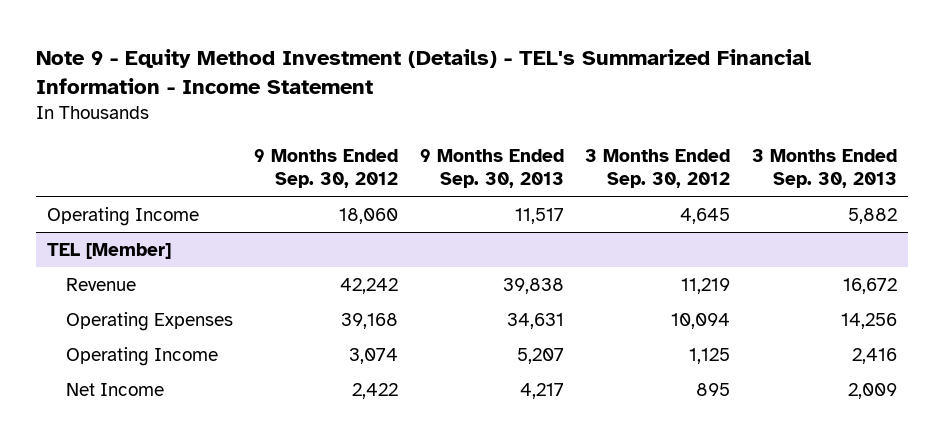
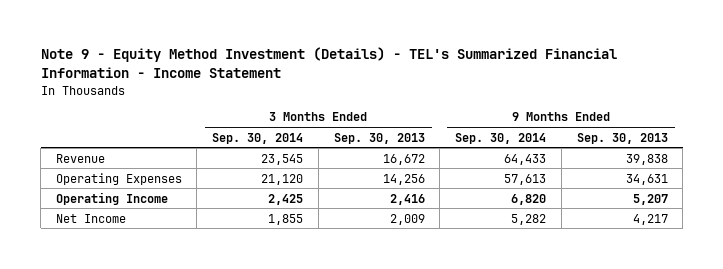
- | 9 Months Ended Sep. 30, 2012 | 9 Months Ended Sep. 30, 2013 | 3 Months Ended Sep. 30, 2012 | 3 Months Ended Sep. 30, 2013
+ | 3 Months Ended Sep. 30, 2014 | 3 Months Ended Sep. 30, 2013 | 9 Months Ended Sep. 30, 2014 | 9 Months Ended Sep. 30, 2013
- Operating Income | 18,060 | 11,517 | 4,645 | 5,882
- TEL [Member]

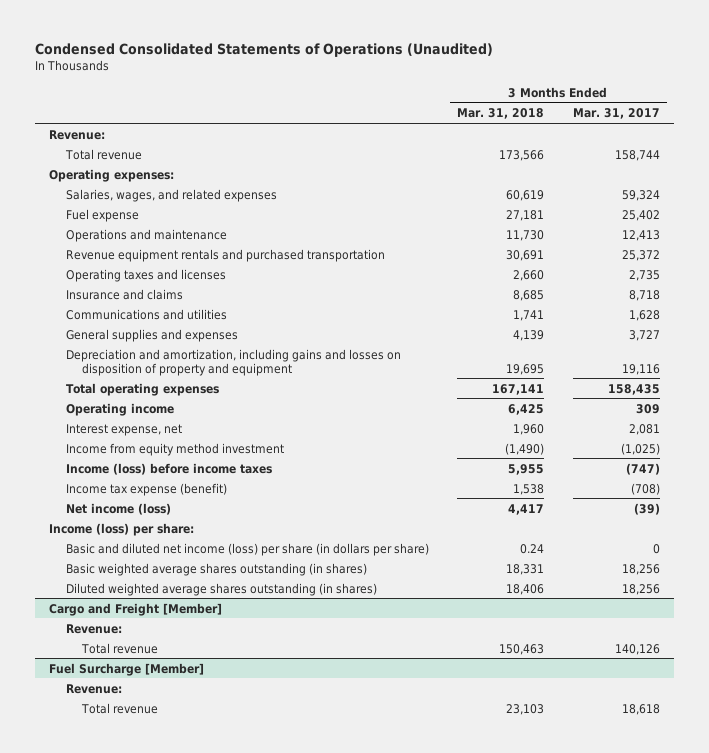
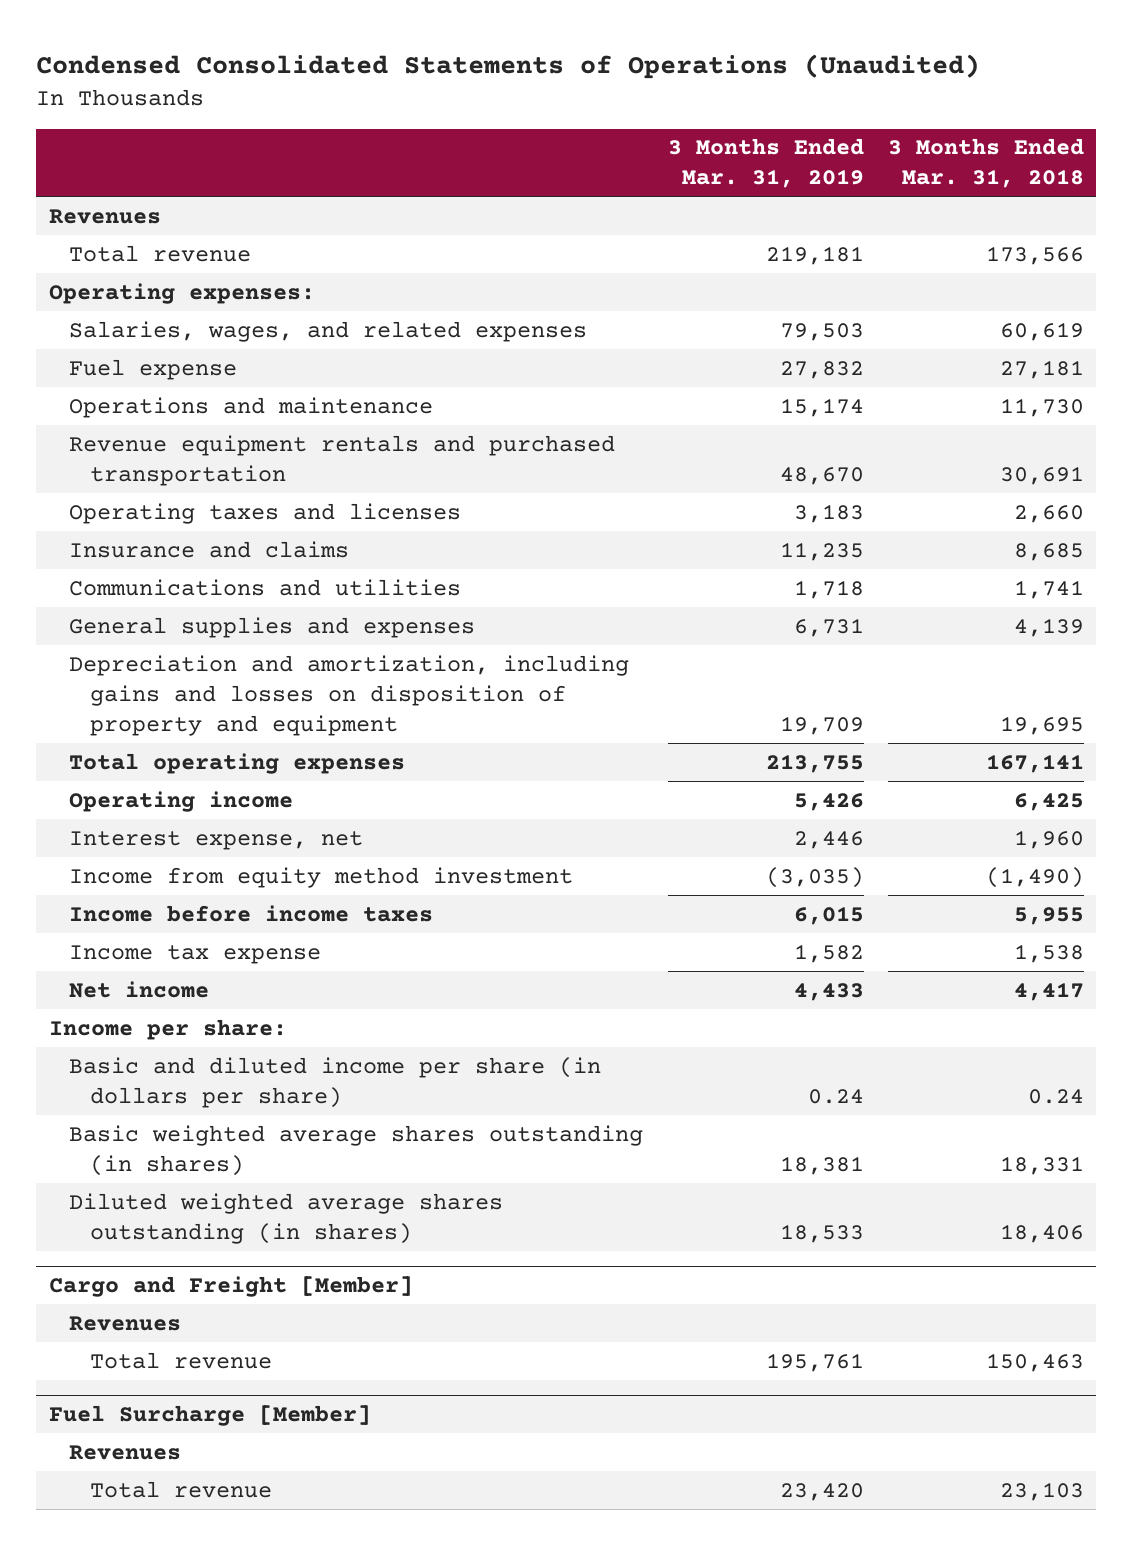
- | 3 Months Ended Mar. 31, 2018 | 3 Months Ended Mar. 31, 2017
+ | 3 Months Ended Mar. 31, 2019 | 3 Months Ended Mar. 31, 2018
- Revenue:
+ Revenues
- Income (loss) before income taxes | 5,955 | (747)
- Income tax expense (benefit) | 1,538 | (708)
- Net income (loss) | 4,417 | (39)
- Income (loss) per share:
- Basic and diluted net income (loss) per share (in dollars per share) | 0.24 | 0
+ Income before income taxes | 6,015 | 5,955
+ Income tax expense | 1,582 | 1,538
+ Net income | 4,433 | 4,417
+ Income per share:
+ Basic and diluted income per share (in dollars per share) | 0.24 | 0.24
@ Cargo and Freight [Member]
- Revenue:
+ Revenues
@ Fuel Surcharge [Member]
- Revenue:
+ Revenues

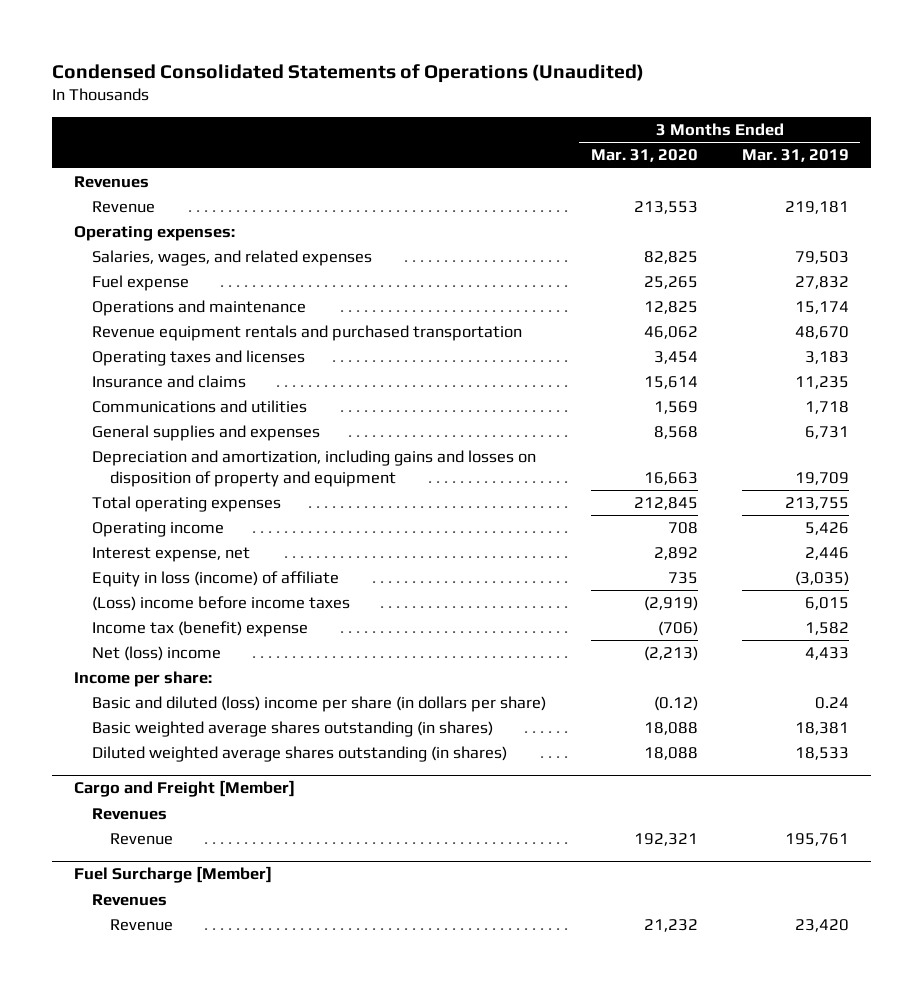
- | 3 Months Ended Mar. 31, 2019 | 3 Months Ended Mar. 31, 2018
+ | 3 Months Ended Mar. 31, 2020 | 3 Months Ended Mar. 31, 2019
- Total revenue | 219,181 | 173,566
+ Revenue | 213,553 | 219,181
- Income from equity method investment | (3,035) | (1,490)
- Income before income taxes | 6,015 | 5,955
- Income tax expense | 1,582 | 1,538
- Net income | 4,433 | 4,417
+ Equity in loss (income) of affiliate | 735 | (3,035)
+ (Loss) income before income taxes | (2,919) | 6,015
+ Income tax (benefit) expense | (706) | 1,582
+ Net (loss) income | (2,213) | 4,433
- Basic and diluted income per share (in dollars per share) | 0.24 | 0.24
+ Basic and diluted (loss) income per share (in dollars per share) | (0.12) | 0.24
@ Cargo and Freight [Member]
- Total revenue | 195,761 | 150,463
+ Revenue | 192,321 | 195,761
@ Fuel Surcharge [Member]
- Total revenue | 23,420 | 23,103
+ Revenue | 21,232 | 23,420

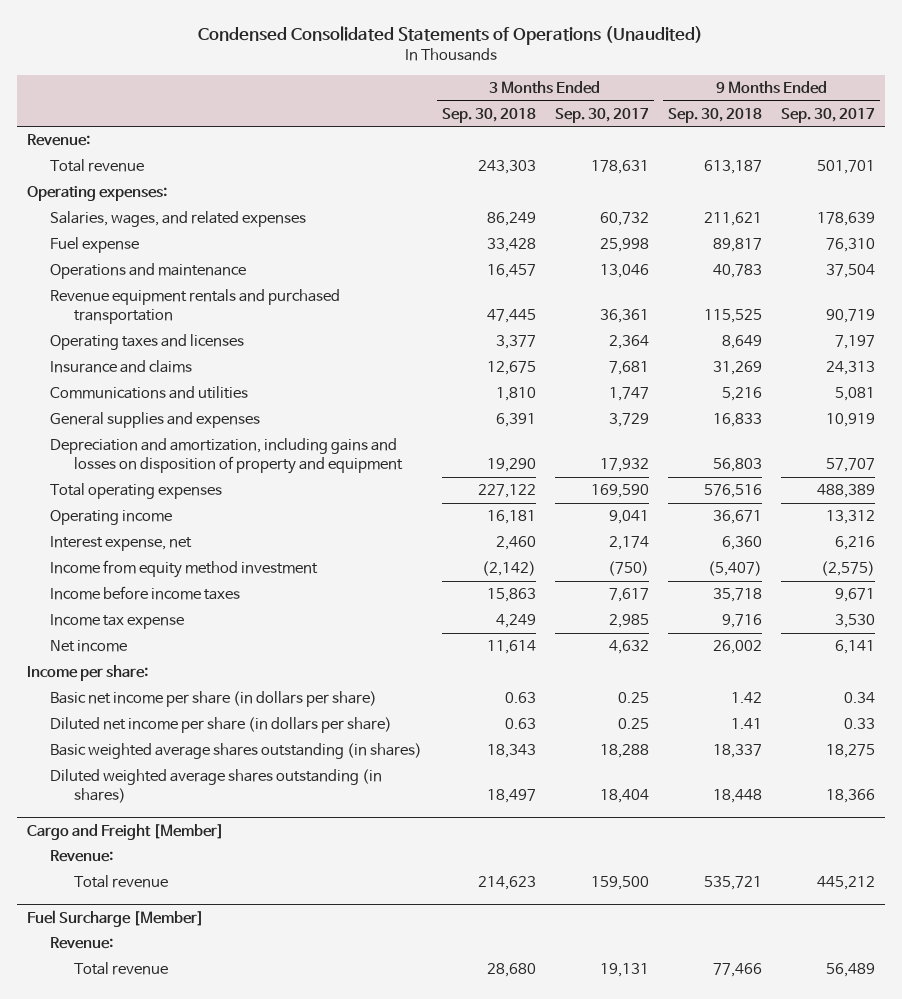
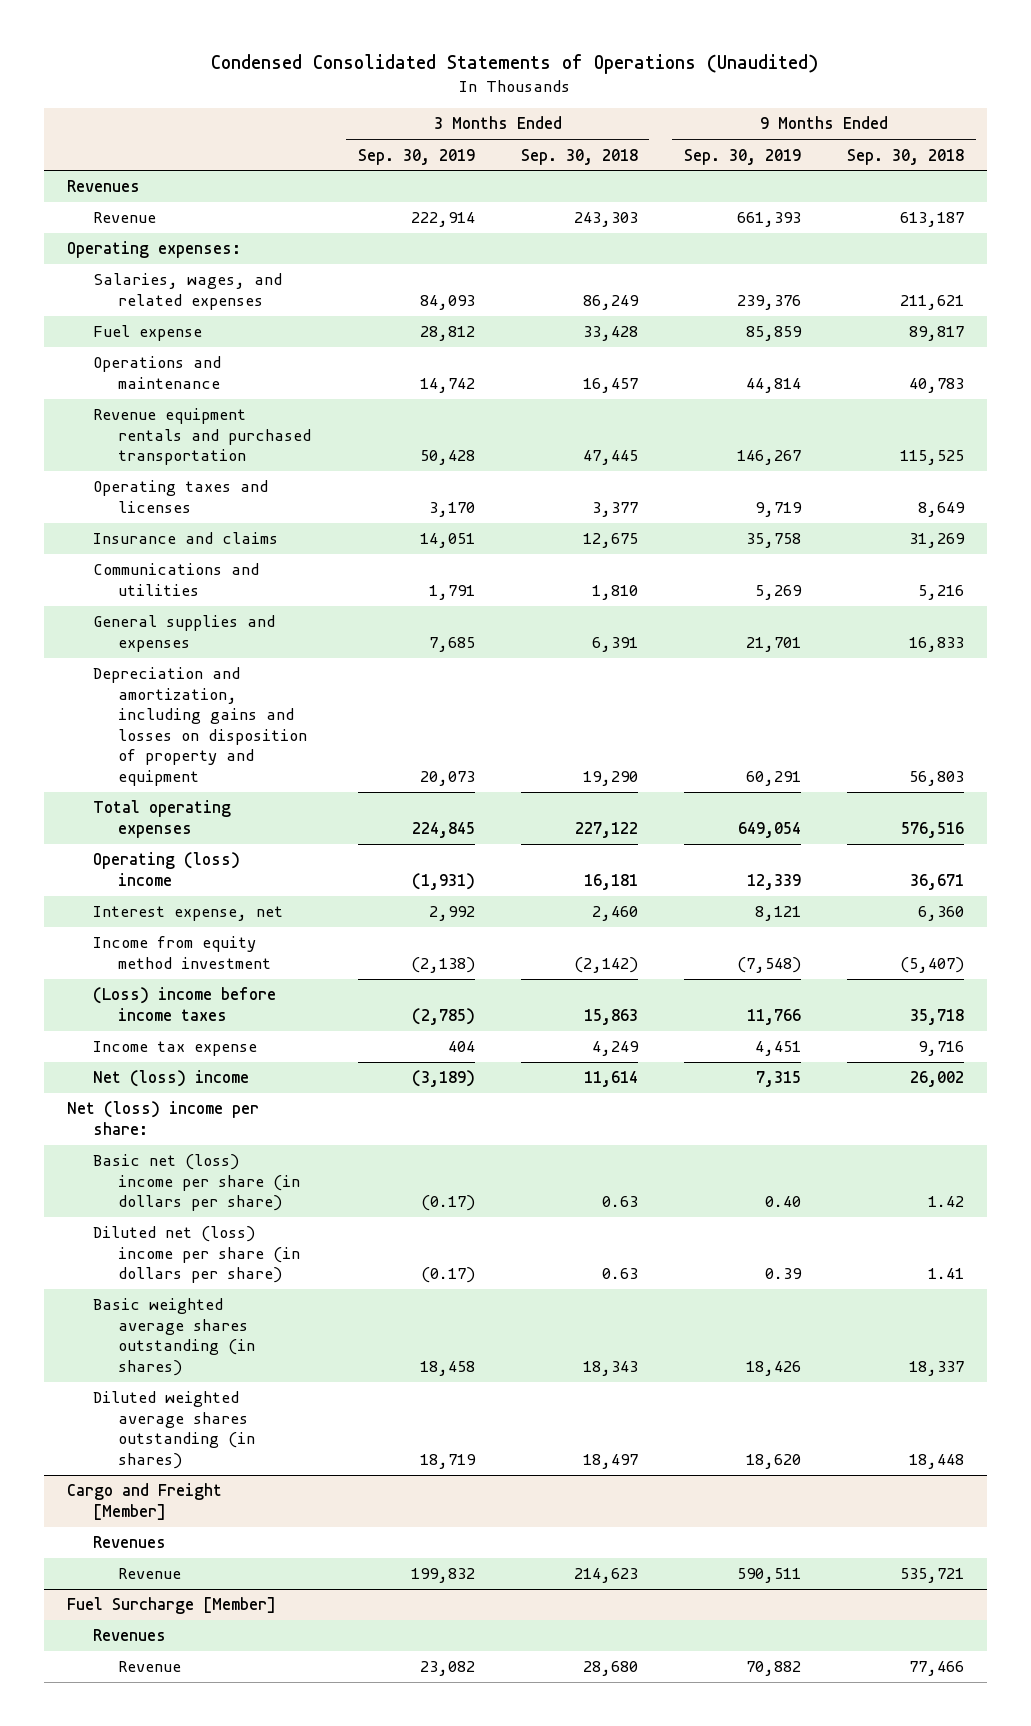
- | 3 Months Ended Sep. 30, 2018 | 3 Months Ended Sep. 30, 2017 | 9 Months Ended Sep. 30, 2018 | 9 Months Ended Sep. 30, 2017
+ | 3 Months Ended Sep. 30, 2019 | 3 Months Ended Sep. 30, 2018 | 9 Months Ended Sep. 30, 2019 | 9 Months Ended Sep. 30, 2018
- Revenue:
- Total revenue | 243,303 | 178,631 | 613,187 | 501,701
+ Revenues
+ Revenue | 222,914 | 243,303 | 661,393 | 613,187
- Operating income | 16,181 | 9,041 | 36,671 | 13,312
+ Operating (loss) income | (1,931) | 16,181 | 12,339 | 36,671
- Income before income taxes | 15,863 | 7,617 | 35,718 | 9,671
+ (Loss) income before income taxes | (2,785) | 15,863 | 11,766 | 35,718
- Net income | 11,614 | 4,632 | 26,002 | 6,141
- Income per share:
- Basic net income per share (in dollars per share) | 0.63 | 0.25 | 1.42 | 0.34
- Diluted net income per share (in dollars per share) | 0.63 | 0.25 | 1.41 | 0.33
+ Net (loss) income | (3,189) | 11,614 | 7,315 | 26,002
+ Net (loss) income per share:
+ Basic net (loss) income per share (in dollars per share) | (0.17) | 0.63 | 0.40 | 1.42
+ Diluted net (loss) income per share (in dollars per share) | (0.17) | 0.63 | 0.39 | 1.41
@ Cargo and Freight [Member]
- Revenue:
- Total revenue | 214,623 | 159,500 | 535,721 | 445,212
+ Revenues
+ Revenue | 199,832 | 214,623 | 590,511 | 535,721
@ Fuel Surcharge [Member]
- Revenue:
- Total revenue | 28,680 | 19,131 | 77,466 | 56,489
+ Revenues
+ Revenue | 23,082 | 28,680 | 70,882 | 77,466

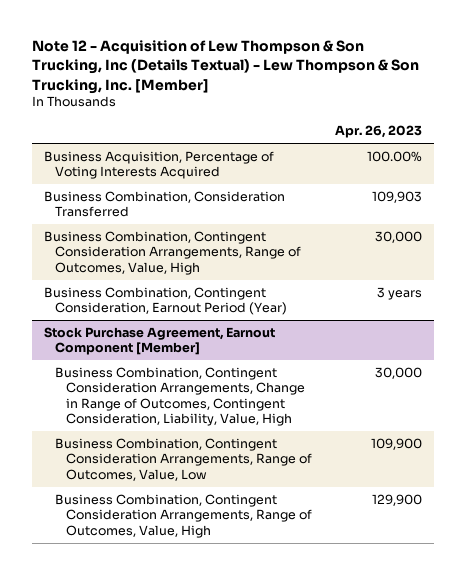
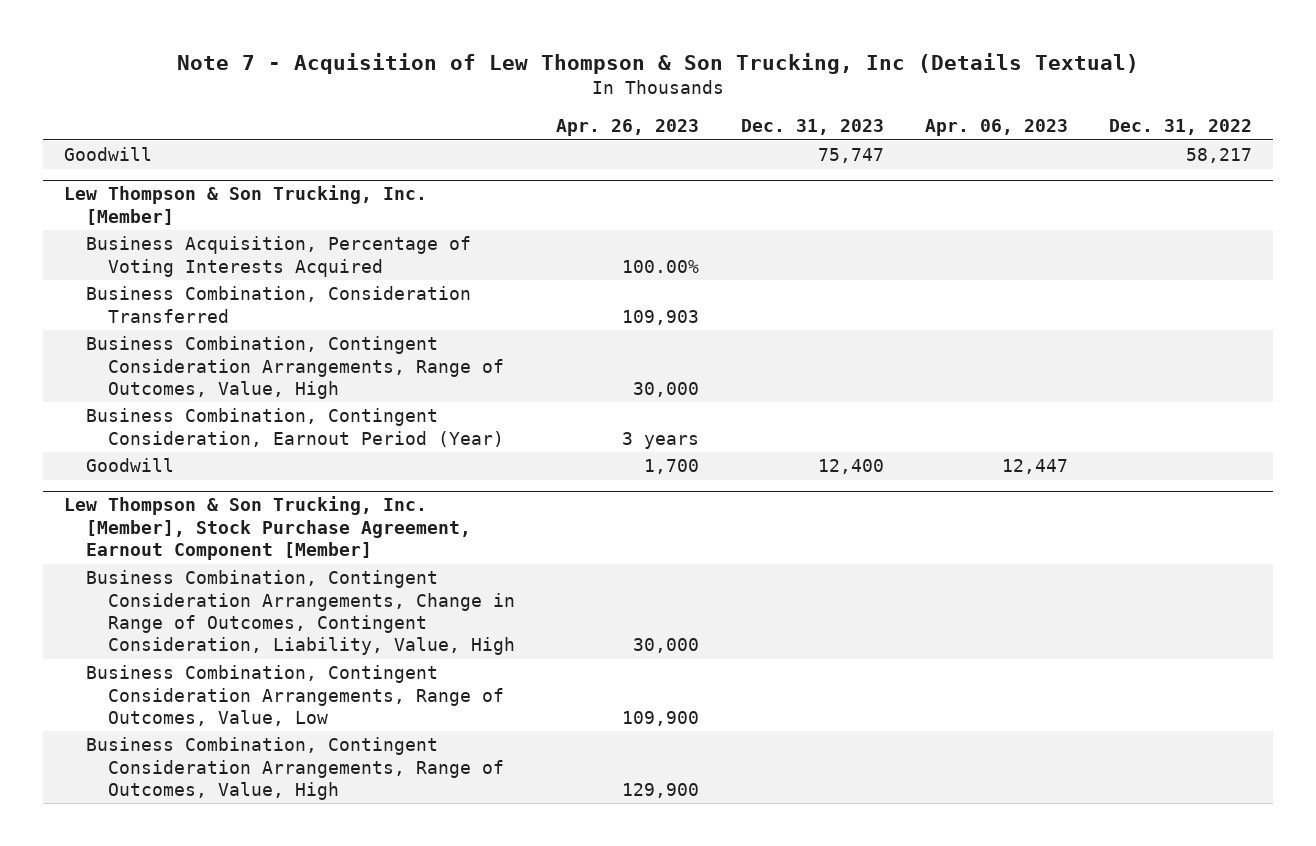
- Note 12 - Acquisition of Lew Thompson & Son Trucking, Inc (Details Textual) - Lew Thompson & Son Trucking, Inc. [Member]
+ Note 7 - Acquisition of Lew Thompson & Son Trucking, Inc (Details Textual)
- | Apr. 26, 2023
+ | Apr. 26, 2023 | Dec. 31, 2023 | Apr. 06, 2023 | Dec. 31, 2022
+ Goodwill | | 75,747 | | 58,217
+ Lew Thompson & Son Trucking, Inc. [Member]
- Stock Purchase Agreement, Earnout Component [Member]
+ Goodwill | 1,700 | 12,400 | 12,447 |
+ Lew Thompson & Son Trucking, Inc. [Member], Stock Purchase Agreement, Earnout Component [Member]

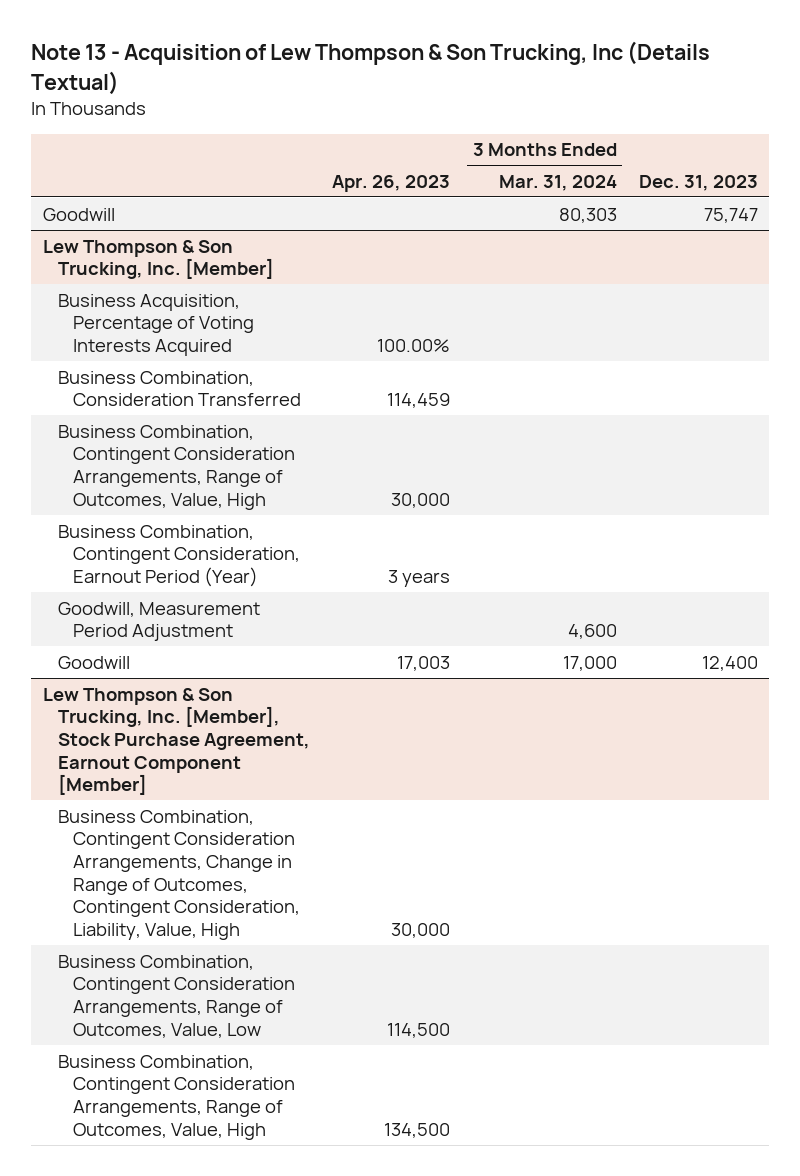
- Note 7 - Acquisition of Lew Thompson & Son Trucking, Inc (Details Textual)
+ Note 13 - Acquisition of Lew Thompson & Son Trucking, Inc (Details Textual)
- | Apr. 26, 2023 | Dec. 31, 2023 | Apr. 06, 2023 | Dec. 31, 2022
+ | Apr. 26, 2023 | 3 Months Ended Mar. 31, 2024 | Dec. 31, 2023
@ Lew Thompson & Son Trucking, Inc. [Member]
- Business Combination, Consideration Transferred | 109,903 | | |
+ Business Combination, Consideration Transferred | 114,459 | |
- Goodwill | 1,700 | 12,400 | 12,447 |
+ Goodwill, Measurement Period Adjustment | | 4,600 |
+ Goodwill | 17,003 | 17,000 | 12,400
@ Lew Thompson & Son Trucking, Inc. [Member], Stock Purchase Agreement, Earnout Component [Member]
- Business Combination, Contingent Consideration Arrangements, Range of Outcomes, Value, Low | 109,900 | | |
- Business Combination, Contingent Consideration Arrangements, Range of Outcomes, Value, High | 129,900 | | |
+ Business Combination, Contingent Consideration Arrangements, Range of Outcomes, Value, Low | 114,500 | |
+ Business Combination, Contingent Consideration Arrangements, Range of Outcomes, Value, High | 134,500 | |

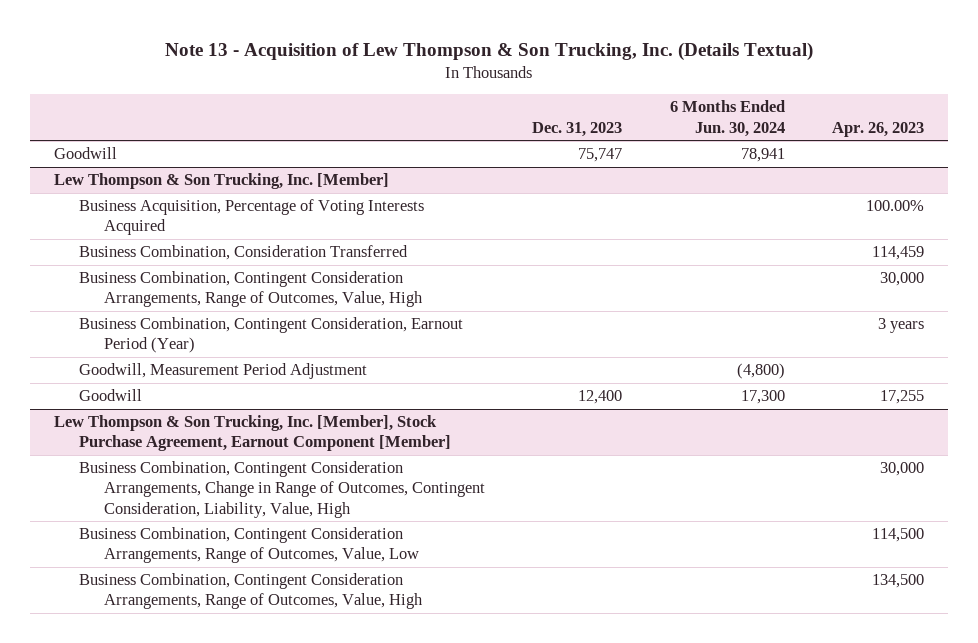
- Note 13 - Acquisition of Lew Thompson & Son Trucking, Inc (Details Textual)
+ Note 13 - Acquisition of Lew Thompson & Son Trucking, Inc. (Details Textual)
- | Apr. 26, 2023 | 3 Months Ended Mar. 31, 2024 | Dec. 31, 2023
+ | Dec. 31, 2023 | 6 Months Ended Jun. 30, 2024 | Apr. 26, 2023
@ Lew Thompson & Son Trucking, Inc. [Member]
- Goodwill | 17,003 | 17,000 | 12,400
+ Goodwill | 12,400 | 17,300 | 17,255

